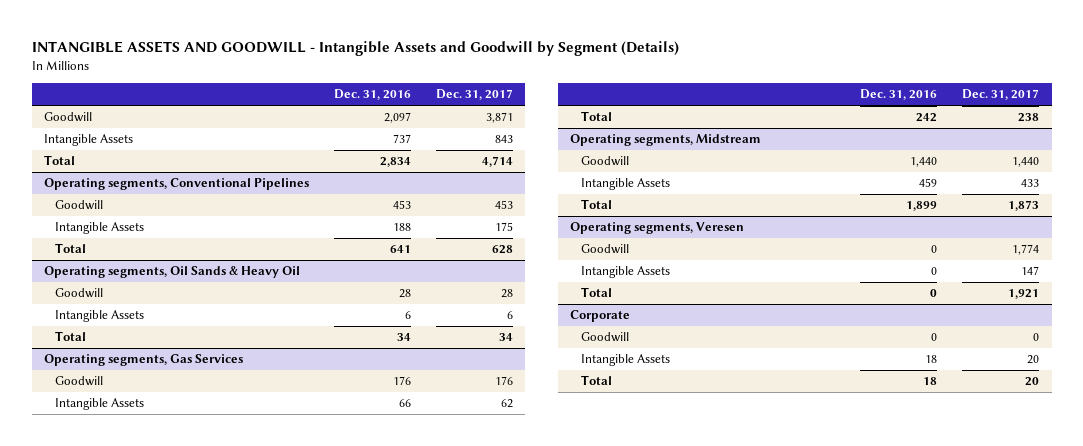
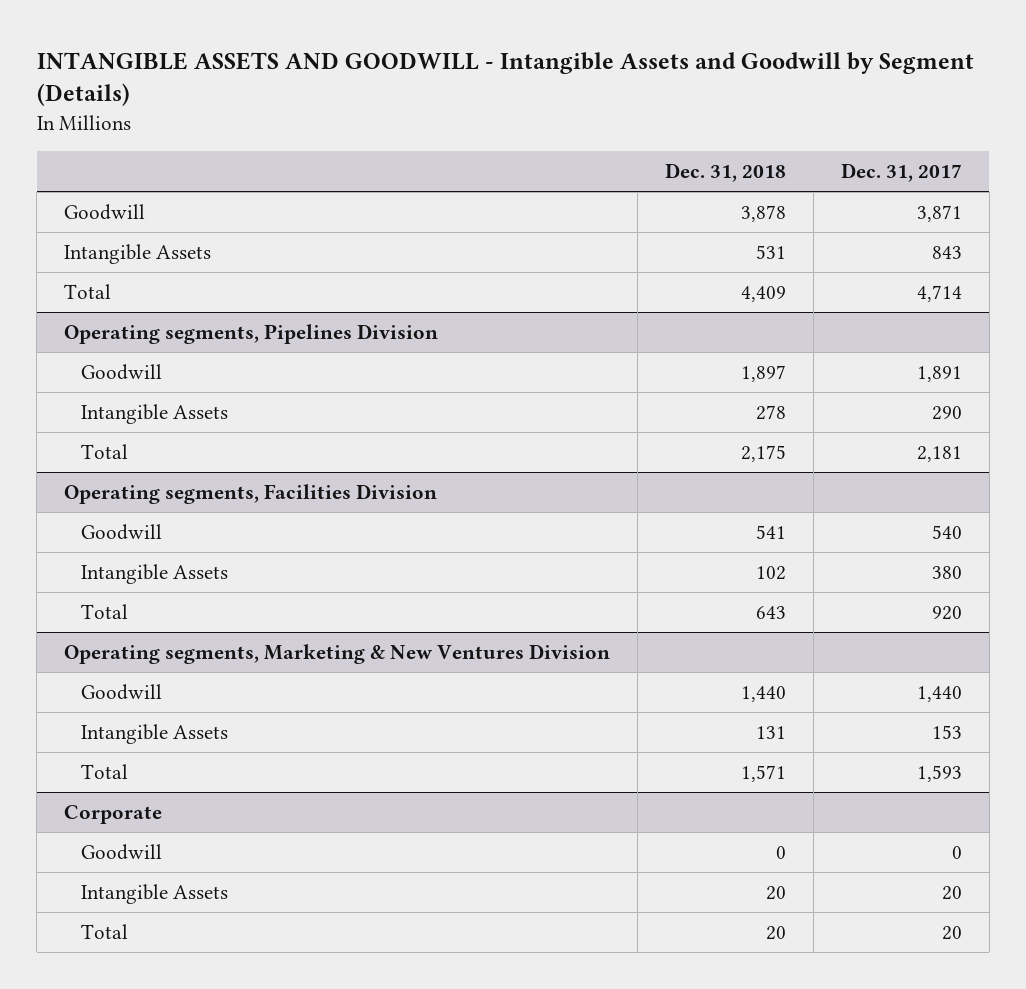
- | Dec. 31, 2016 | Dec. 31, 2017
+ | Dec. 31, 2018 | Dec. 31, 2017
- Operating segments, Conventional Pipelines
- Goodwill | 453 | 453
- Intangible Assets | 188 | 175
- Total | 641 | 628
- Operating segments, Oil Sands & Heavy Oil
- Goodwill | 28 | 28
- Intangible Assets | 6 | 6
- Total | 34 | 34
- Operating segments, Gas Services
- Goodwill | 176 | 176
- Intangible Assets | 66 | 62
- Total | 242 | 238
- Operating segments, Midstream
+ Operating segments, Pipelines Division
+ Goodwill | 1,897 | 1,891
+ Intangible Assets | 278 | 290
+ Total | 2,175 | 2,181
+ Operating segments, Facilities Division
+ Goodwill | 541 | 540
+ Intangible Assets | 102 | 380
+ Total | 643 | 920
+ Operating segments, Marketing & New Ventures Division
- Intangible Assets | 459 | 433
- Total | 1,899 | 1,873
- Operating segments, Veresen
- Goodwill | 0 | 1,774
- Intangible Assets | 0 | 147
- Total | 0 | 1,921
+ Intangible Assets | 131 | 153
+ Total | 1,571 | 1,593

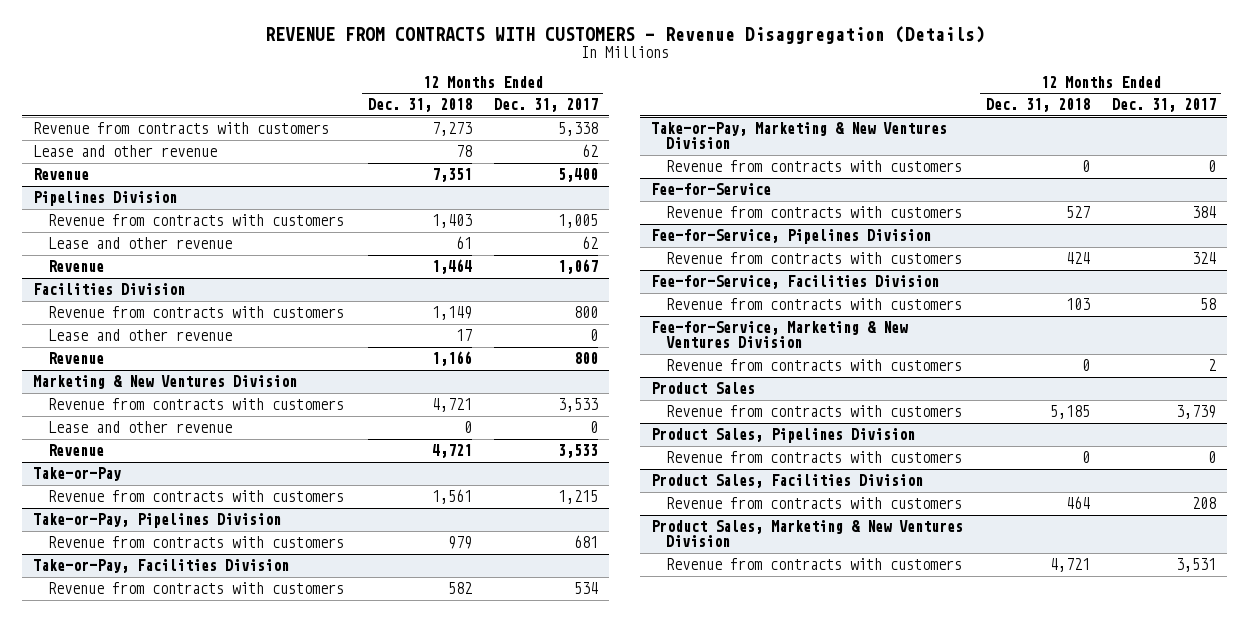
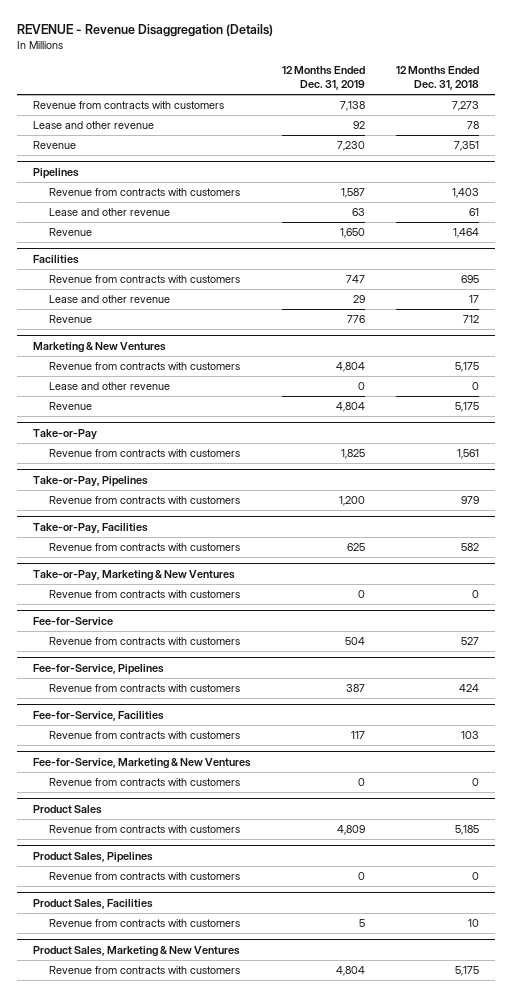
- REVENUE FROM CONTRACTS WITH CUSTOMERS - Revenue Disaggregation (Details)
+ REVENUE - Revenue Disaggregation (Details)
- | 12 Months Ended Dec. 31, 2018 | 12 Months Ended Dec. 31, 2017
+ | 12 Months Ended Dec. 31, 2019 | 12 Months Ended Dec. 31, 2018
- Pipelines Division
+ Pipelines
- Facilities Division
- Revenue from contracts with customers | 1,149 | 800
+ Facilities
+ Revenue from contracts with customers | 747 | 695
- Revenue | 1,166 | 800
- Marketing & New Ventures Division
- Revenue from contracts with customers | 4,721 | 3,533
+ Revenue | 776 | 712
+ Marketing & New Ventures
+ Revenue from contracts with customers | 4,804 | 5,175
- Revenue | 4,721 | 3,533
+ Revenue | 4,804 | 5,175
- Take-or-Pay, Pipelines Division
+ Take-or-Pay, Pipelines
- Take-or-Pay, Facilities Division
+ Take-or-Pay, Facilities
- Take-or-Pay, Marketing & New Ventures Division
+ Take-or-Pay, Marketing & New Ventures
- Fee-for-Service, Pipelines Division
+ Fee-for-Service, Pipelines
- Fee-for-Service, Facilities Division
+ Fee-for-Service, Facilities
- Fee-for-Service, Marketing & New Ventures Division
+ Fee-for-Service, Marketing & New Ventures
- Product Sales, Pipelines Division
+ Product Sales, Pipelines
- Product Sales, Facilities Division
- Revenue from contracts with customers | 464 | 208
- Product Sales, Marketing & New Ventures Division
- Revenue from contracts with customers | 4,721 | 3,531
+ Product Sales, Facilities
+ Revenue from contracts with customers | 5 | 10
+ Product Sales, Marketing & New Ventures
+ Revenue from contracts with customers | 4,804 | 5,175

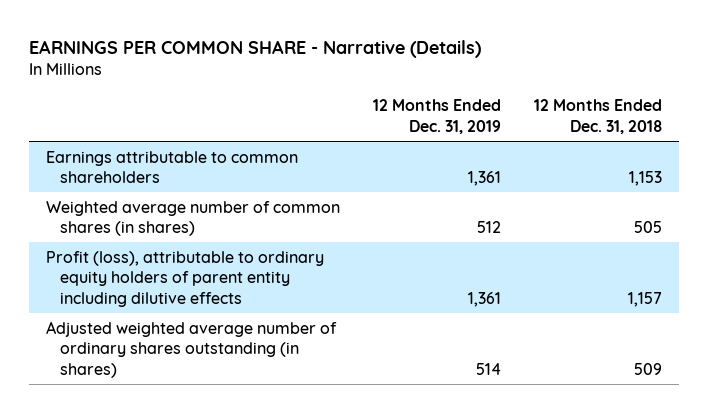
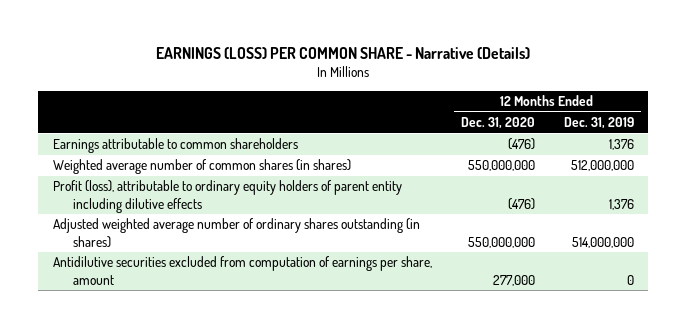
- EARNINGS PER COMMON SHARE - Narrative (Details)
+ EARNINGS (LOSS) PER COMMON SHARE - Narrative (Details)
- | 12 Months Ended Dec. 31, 2019 | 12 Months Ended Dec. 31, 2018
+ | 12 Months Ended Dec. 31, 2020 | 12 Months Ended Dec. 31, 2019
- Earnings attributable to common shareholders | 1,361 | 1,153
- Weighted average number of common shares (in shares) | 512 | 505
- Profit (loss), attributable to ordinary equity holders of parent entity including dilutive effects | 1,361 | 1,157
- Adjusted weighted average number of ordinary shares outstanding (in shares) | 514 | 509
+ Earnings attributable to common shareholders | (476) | 1,376
+ Weighted average number of common shares (in shares) | 550,000,000 | 512,000,000
+ Profit (loss), attributable to ordinary equity holders of parent entity including dilutive effects | (476) | 1,376
+ Adjusted weighted average number of ordinary shares outstanding (in shares) | 550,000,000 | 514,000,000
+ Antidilutive securities excluded from computation of earnings per share, amount | 277,000 | 0

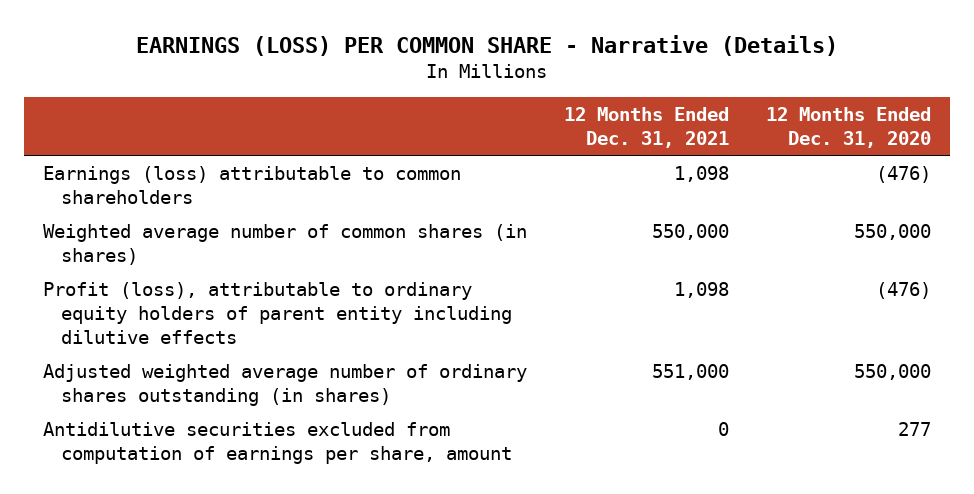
- | 12 Months Ended Dec. 31, 2020 | 12 Months Ended Dec. 31, 2019
+ | 12 Months Ended Dec. 31, 2021 | 12 Months Ended Dec. 31, 2020
- Earnings attributable to common shareholders | (476) | 1,376
- Weighted average number of common shares (in shares) | 550,000,000 | 512,000,000
+ Earnings (loss) attributable to common shareholders | 1,098 | (476)
+ Weighted average number of common shares (in shares) | 550,000 | 550,000
- Adjusted weighted average number of ordinary shares outstanding (in shares) | 550,000,000 | 514,000,000
- Antidilutive securities excluded from computation of earnings per share, amount | 277,000 | 0
+ Adjusted weighted average number of ordinary shares outstanding (in shares) | 551,000 | 550,000
+ Antidilutive securities excluded from computation of earnings per share, amount | 0 | 277

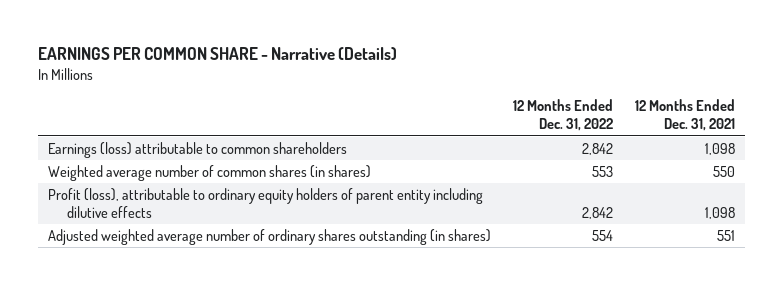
- EARNINGS (LOSS) PER COMMON SHARE - Narrative (Details)
+ EARNINGS PER COMMON SHARE - Narrative (Details)
- | 12 Months Ended Dec. 31, 2021 | 12 Months Ended Dec. 31, 2020
+ | 12 Months Ended Dec. 31, 2022 | 12 Months Ended Dec. 31, 2021
- Weighted average number of common shares (in shares) | 550,000 | 550,000
+ Weighted average number of common shares (in shares) | 553 | 550
- Adjusted weighted average number of ordinary shares outstanding (in shares) | 551,000 | 550,000
- Antidilutive securities excluded from computation of earnings per share, amount | 0 | 277
+ Adjusted weighted average number of ordinary shares outstanding (in shares) | 554 | 551

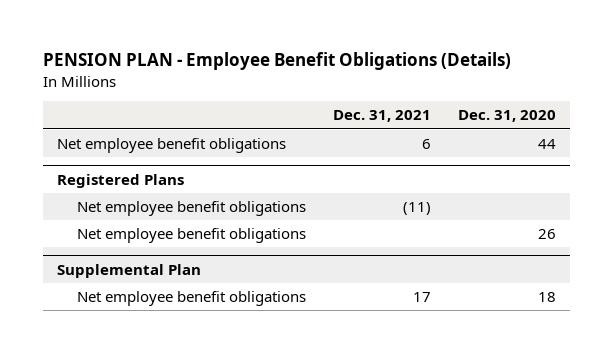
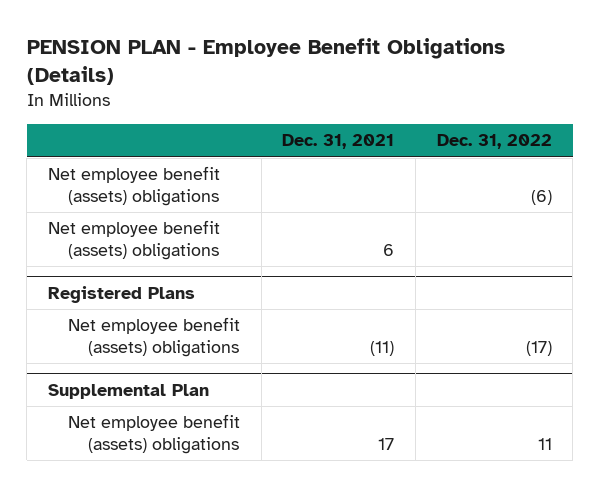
- | Dec. 31, 2021 | Dec. 31, 2020
+ | Dec. 31, 2021 | Dec. 31, 2022
- Net employee benefit obligations | 6 | 44
+ Net employee benefit (assets) obligations | | (6)
+ Net employee benefit (assets) obligations | 6 |
@ Registered Plans
- Net employee benefit obligations | (11) |
- Net employee benefit obligations | | 26
+ Net employee benefit (assets) obligations | (11) | (17)
@ Supplemental Plan
- Net employee benefit obligations | 17 | 18
+ Net employee benefit (assets) obligations | 17 | 11

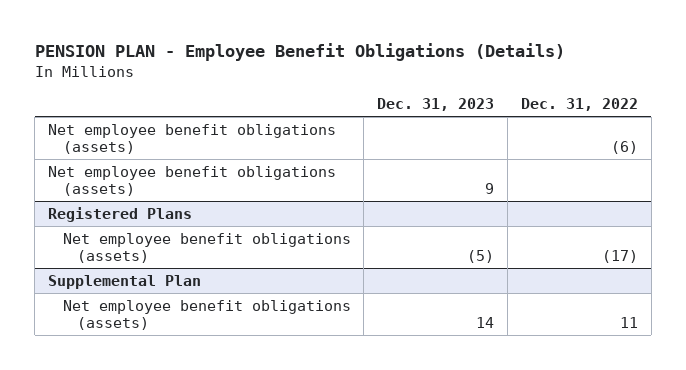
- | Dec. 31, 2021 | Dec. 31, 2022
+ | Dec. 31, 2023 | Dec. 31, 2022
- Net employee benefit (assets) obligations | | (6)
- Net employee benefit (assets) obligations | 6 |
+ Net employee benefit obligations (assets) | | (6)
+ Net employee benefit obligations (assets) | 9 |
@ Registered Plans
- Net employee benefit (assets) obligations | (11) | (17)
+ Net employee benefit obligations (assets) | (5) | (17)
@ Supplemental Plan
- Net employee benefit (assets) obligations | 17 | 11
+ Net employee benefit obligations (assets) | 14 | 11

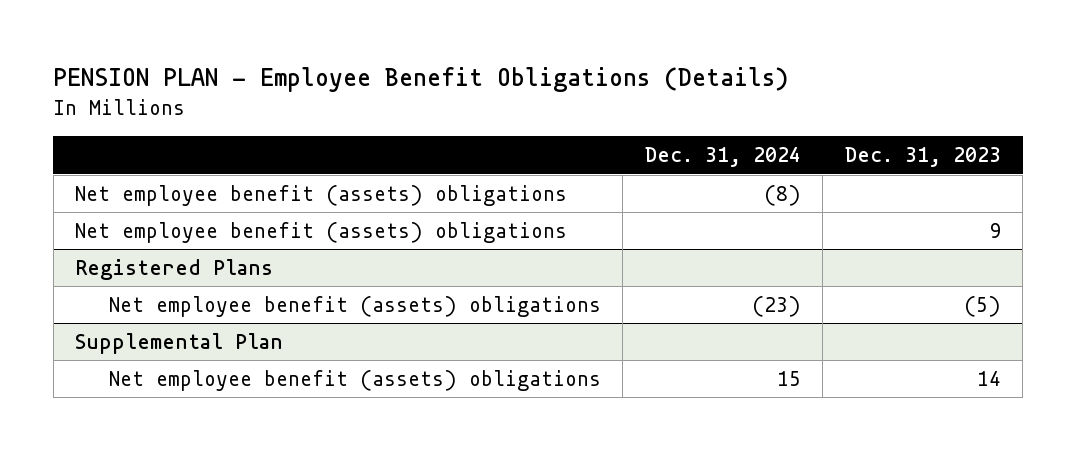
- | Dec. 31, 2023 | Dec. 31, 2022
+ | Dec. 31, 2024 | Dec. 31, 2023
- Net employee benefit obligations (assets) | | (6)
- Net employee benefit obligations (assets) | 9 |
+ Net employee benefit (assets) obligations | (8) |
+ Net employee benefit (assets) obligations | | 9
@ Registered Plans
- Net employee benefit obligations (assets) | (5) | (17)
+ Net employee benefit (assets) obligations | (23) | (5)
@ Supplemental Plan
- Net employee benefit obligations (assets) | 14 | 11
+ Net employee benefit (assets) obligations | 15 | 14

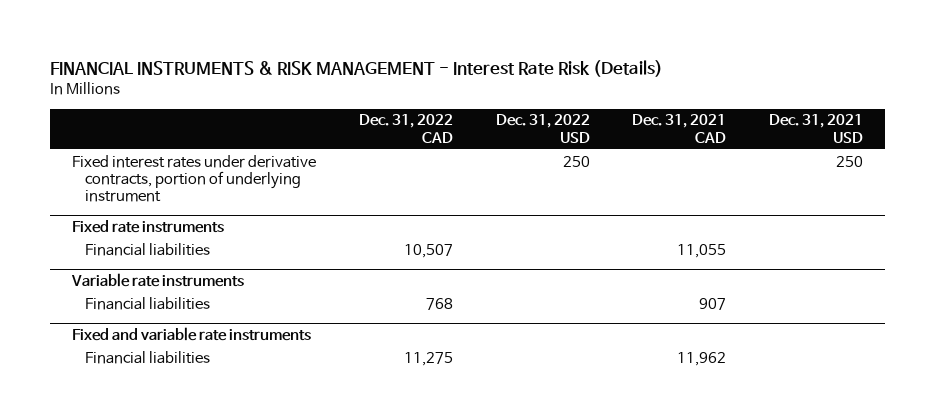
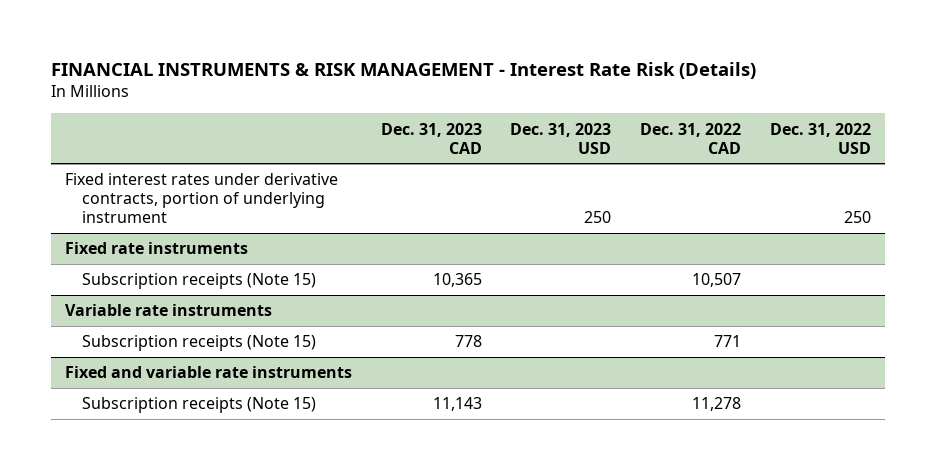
- | Dec. 31, 2022 CAD | Dec. 31, 2022 USD | Dec. 31, 2021 CAD | Dec. 31, 2021 USD
+ | Dec. 31, 2023 CAD | Dec. 31, 2023 USD | Dec. 31, 2022 CAD | Dec. 31, 2022 USD
@ Fixed rate instruments
- Financial liabilities | 10,507 | | 11,055 |
+ Subscription receipts (Note 15) | 10,365 | | 10,507 |
@ Variable rate instruments
- Financial liabilities | 768 | | 907 |
+ Subscription receipts (Note 15) | 778 | | 771 |
@ Fixed and variable rate instruments
- Financial liabilities | 11,275 | | 11,962 |
+ Subscription receipts (Note 15) | 11,143 | | 11,278 |

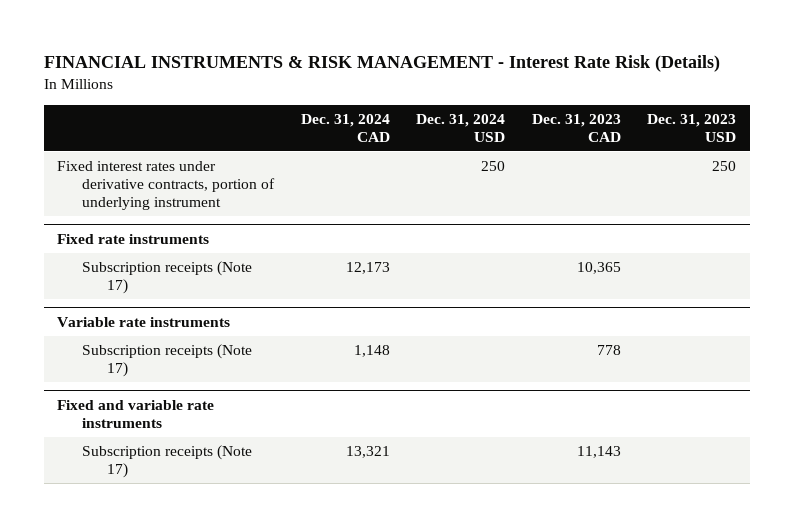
- | Dec. 31, 2023 CAD | Dec. 31, 2023 USD | Dec. 31, 2022 CAD | Dec. 31, 2022 USD
+ | Dec. 31, 2024 CAD | Dec. 31, 2024 USD | Dec. 31, 2023 CAD | Dec. 31, 2023 USD
@ Fixed rate instruments
- Subscription receipts (Note 15) | 10,365 | | 10,507 |
+ Subscription receipts (Note 17) | 12,173 | | 10,365 |
@ Variable rate instruments
- Subscription receipts (Note 15) | 778 | | 771 |
+ Subscription receipts (Note 17) | 1,148 | | 778 |
@ Fixed and variable rate instruments
- Subscription receipts (Note 15) | 11,143 | | 11,278 |
+ Subscription receipts (Note 17) | 13,321 | | 11,143 |

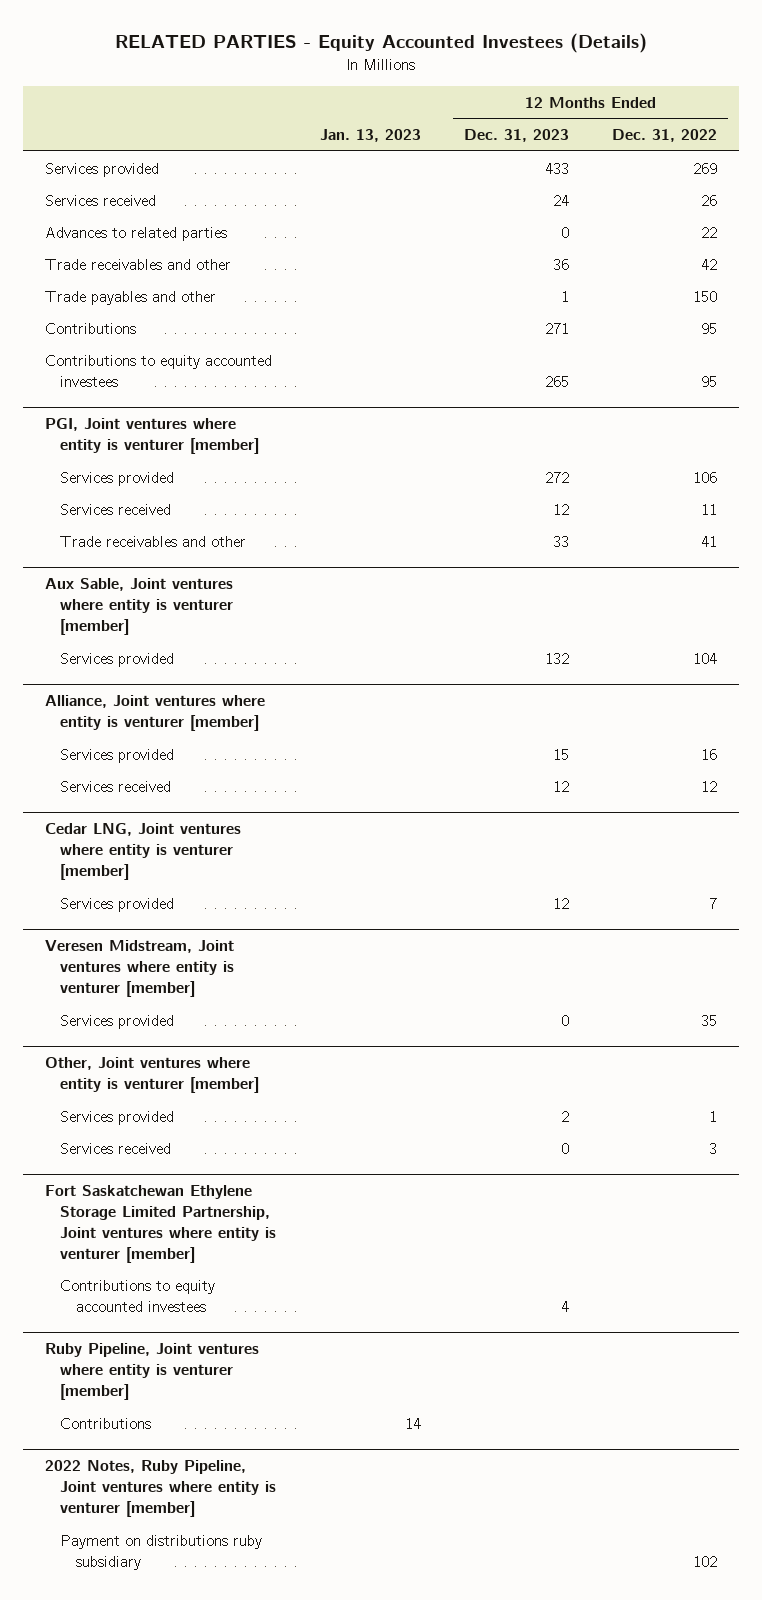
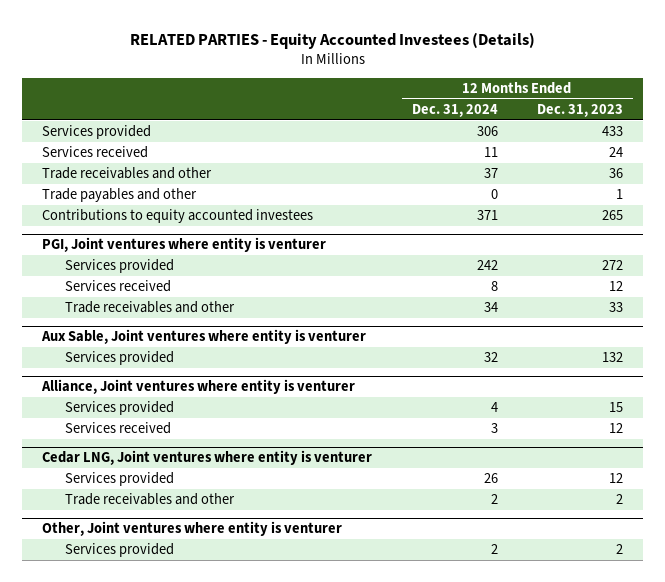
- | Jan. 13, 2023 | 12 Months Ended Dec. 31, 2023 | 12 Months Ended Dec. 31, 2022
+ | 12 Months Ended Dec. 31, 2024 | 12 Months Ended Dec. 31, 2023
- Advances to related parties | | 0 | 22
- Contributions | | 271 | 95
- PGI, Joint ventures where entity is venturer [member]
+ PGI, Joint ventures where entity is venturer
- Aux Sable, Joint ventures where entity is venturer [member]
+ Aux Sable, Joint ventures where entity is venturer
- Alliance, Joint ventures where entity is venturer [member]
+ Alliance, Joint ventures where entity is venturer
- Cedar LNG, Joint ventures where entity is venturer [member]
+ Cedar LNG, Joint ventures where entity is venturer
- Veresen Midstream, Joint ventures where entity is venturer [member]
- Services provided | | 0 | 35
- Other, Joint ventures where entity is venturer [member]
+ Trade receivables and other | 2 | 2
+ Other, Joint ventures where entity is venturer
- Services received | | 0 | 3
- Fort Saskatchewan Ethylene Storage Limited Partnership, Joint ventures where entity is venturer [member]
- Contributions to equity accounted investees | | 4 |
- Ruby Pipeline, Joint ventures where entity is venturer [member]
- Contributions | 14 | |
- 2022 Notes, Ruby Pipeline, Joint ventures where entity is venturer [member]
- Payment on distributions ruby subsidiary | | | 102

